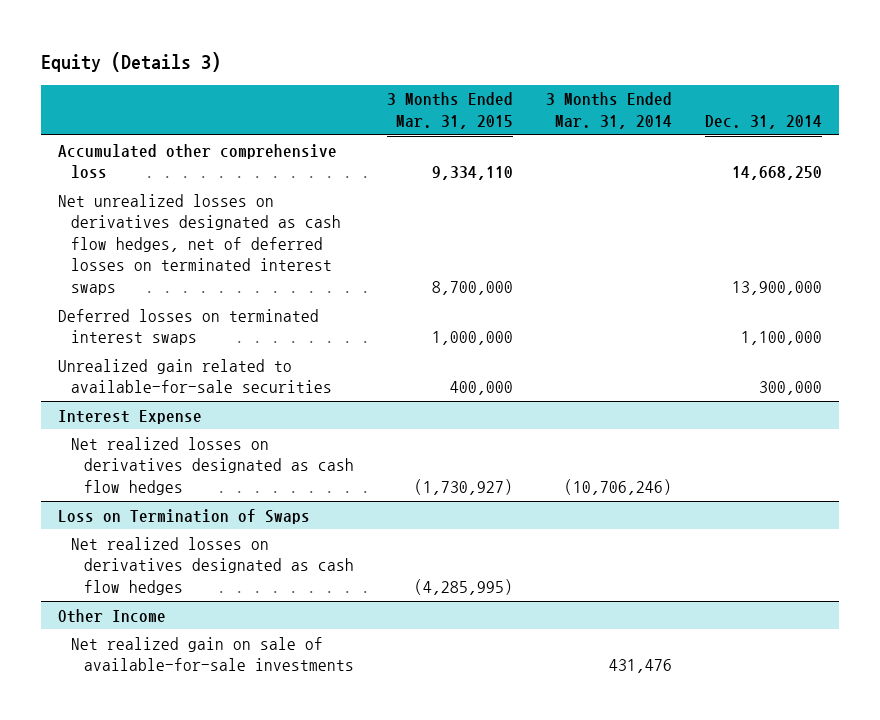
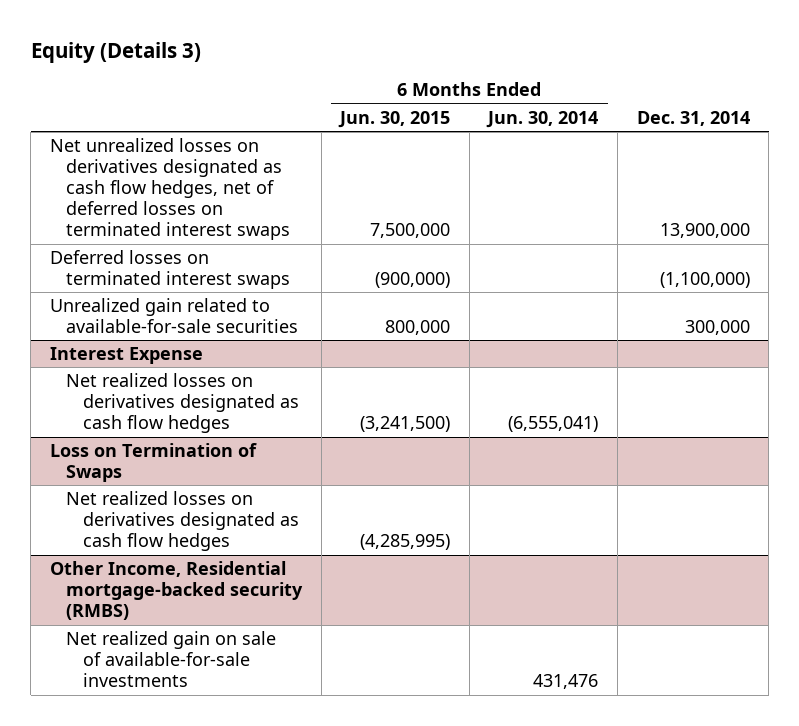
- | 3 Months Ended Mar. 31, 2015 | 3 Months Ended Mar. 31, 2014 | Dec. 31, 2014
+ | 6 Months Ended Jun. 30, 2015 | 6 Months Ended Jun. 30, 2014 | Dec. 31, 2014
- Accumulated other comprehensive loss | 9,334,110 | | 14,668,250
- Deferred losses on terminated interest swaps | 1,000,000 | | 1,100,000
+ Deferred losses on terminated interest swaps | (900,000) | | (1,100,000)
- Other Income
+ Other Income, Residential mortgage-backed security (RMBS)

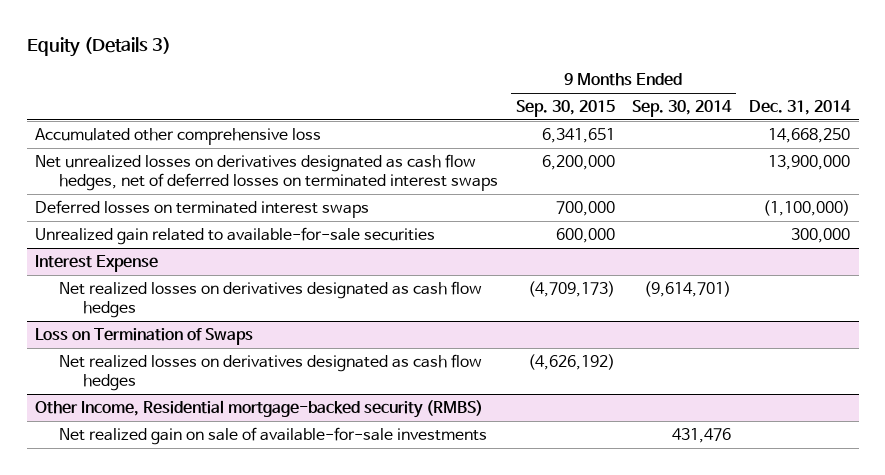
- | 6 Months Ended Jun. 30, 2015 | 6 Months Ended Jun. 30, 2014 | Dec. 31, 2014
+ | 9 Months Ended Sep. 30, 2015 | 9 Months Ended Sep. 30, 2014 | Dec. 31, 2014
+ Accumulated other comprehensive loss | 6,341,651 | | 14,668,250

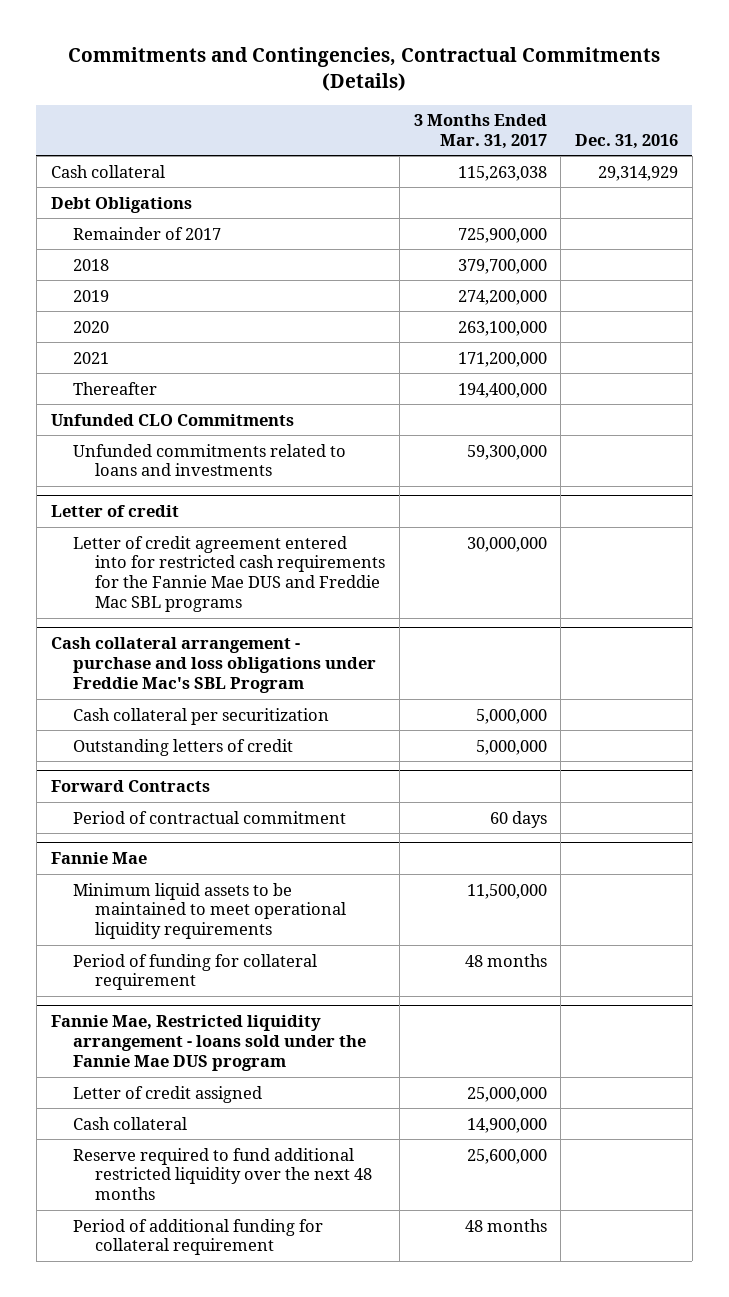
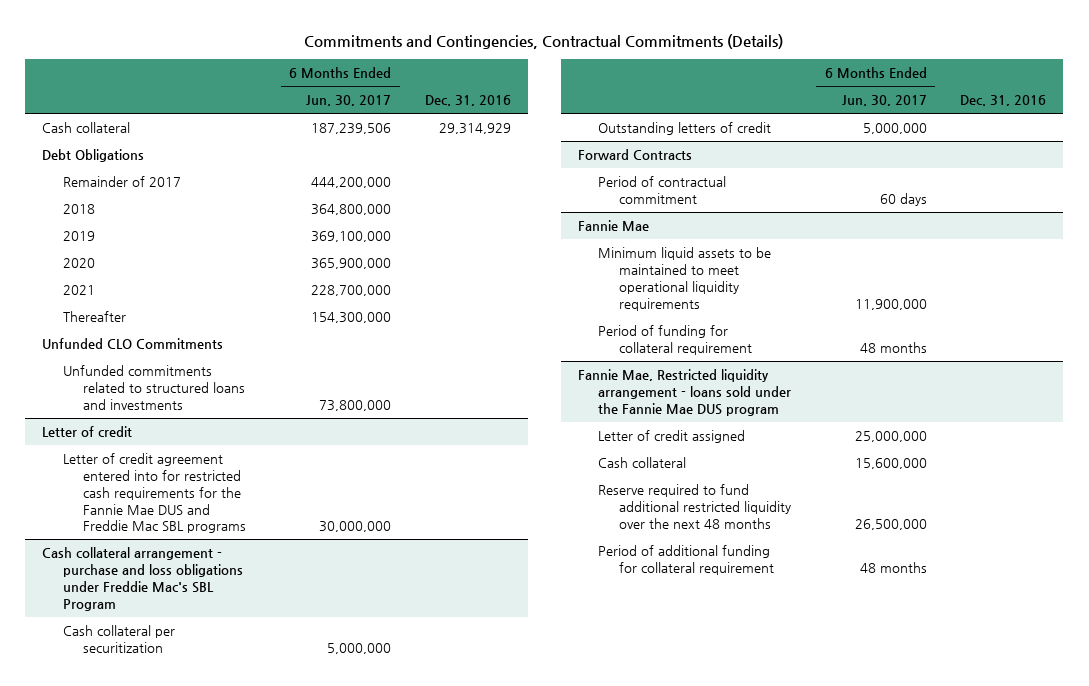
- | 3 Months Ended Mar. 31, 2017 | Dec. 31, 2016
+ | 6 Months Ended Jun. 30, 2017 | Dec. 31, 2016
- Unfunded commitments related to loans and investments | 59,300,000 |
+ Unfunded commitments related to structured loans and investments | 73,800,000 |

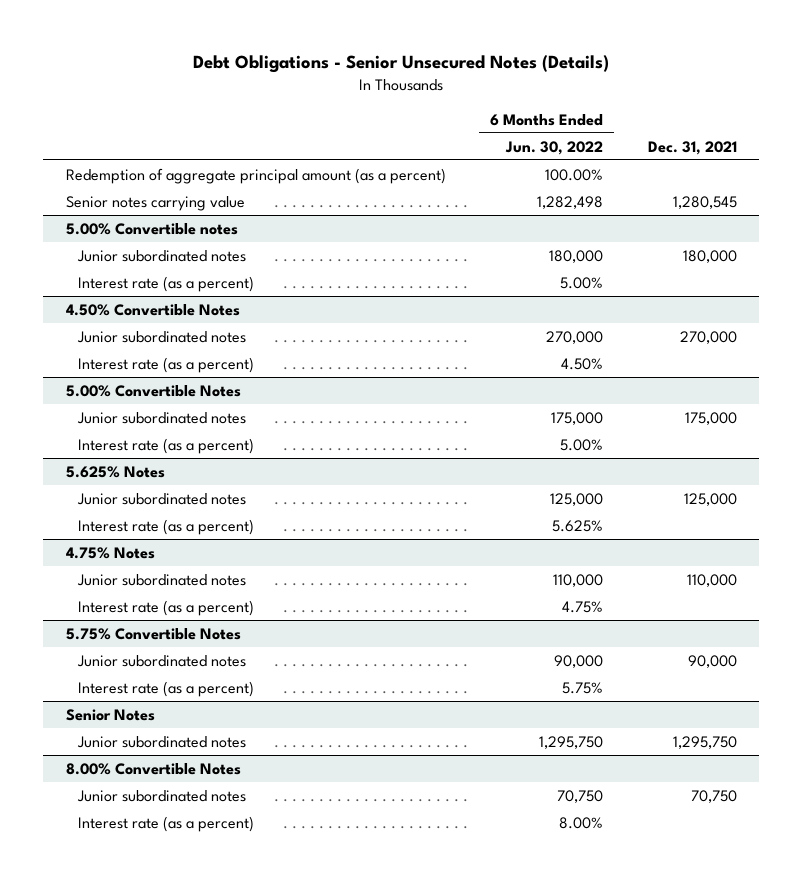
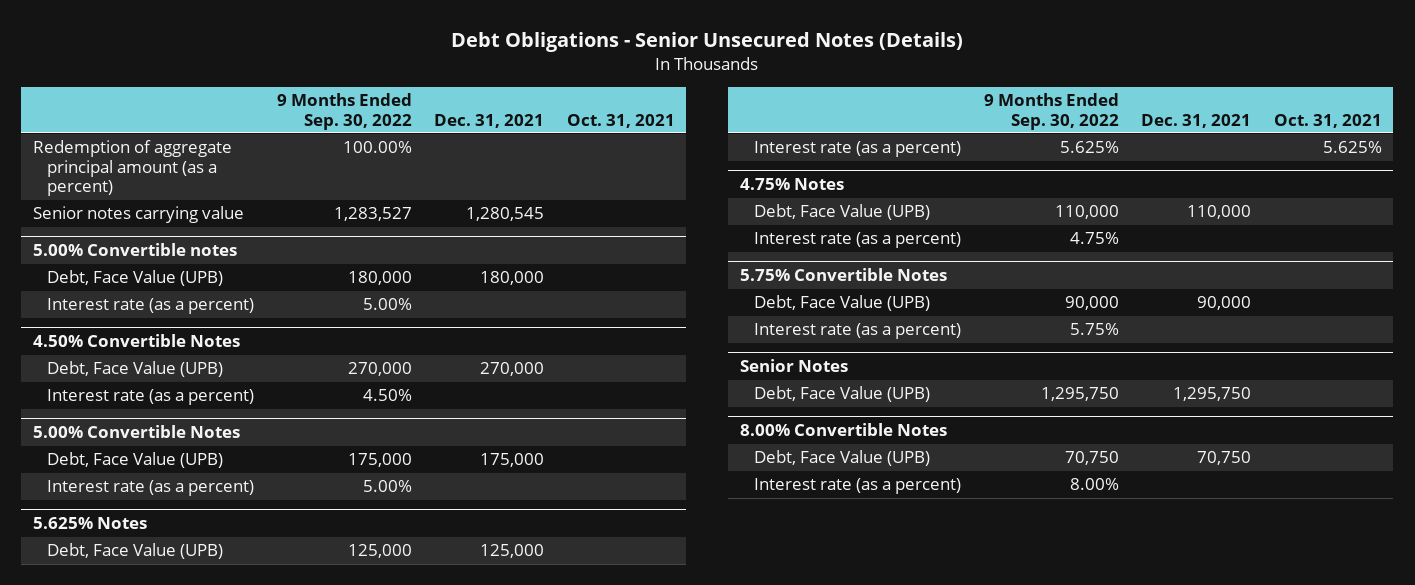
- | 6 Months Ended Jun. 30, 2022 | Dec. 31, 2021
+ | 9 Months Ended Sep. 30, 2022 | Dec. 31, 2021 | Oct. 31, 2021
@ 5.00% Convertible notes
- Junior subordinated notes | 180,000 | 180,000
+ Debt, Face Value (UPB) | 180,000 | 180,000 |
@ 4.50% Convertible Notes
- Junior subordinated notes | 270,000 | 270,000
+ Debt, Face Value (UPB) | 270,000 | 270,000 |
@ 5.00% Convertible Notes
- Junior subordinated notes | 175,000 | 175,000
+ Debt, Face Value (UPB) | 175,000 | 175,000 |
@ 5.625% Notes
- Junior subordinated notes | 125,000 | 125,000
+ Debt, Face Value (UPB) | 125,000 | 125,000 |
@ 4.75% Notes
- Junior subordinated notes | 110,000 | 110,000
+ Debt, Face Value (UPB) | 110,000 | 110,000 |
@ 5.75% Convertible Notes
- Junior subordinated notes | 90,000 | 90,000
+ Debt, Face Value (UPB) | 90,000 | 90,000 |
@ Senior Notes
- Junior subordinated notes | 1,295,750 | 1,295,750
+ Debt, Face Value (UPB) | 1,295,750 | 1,295,750 |
@ 8.00% Convertible Notes
- Junior subordinated notes | 70,750 | 70,750
+ Debt, Face Value (UPB) | 70,750 | 70,750 |

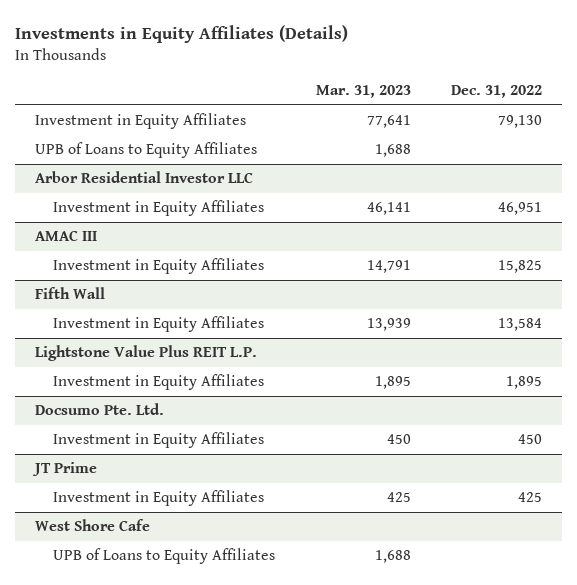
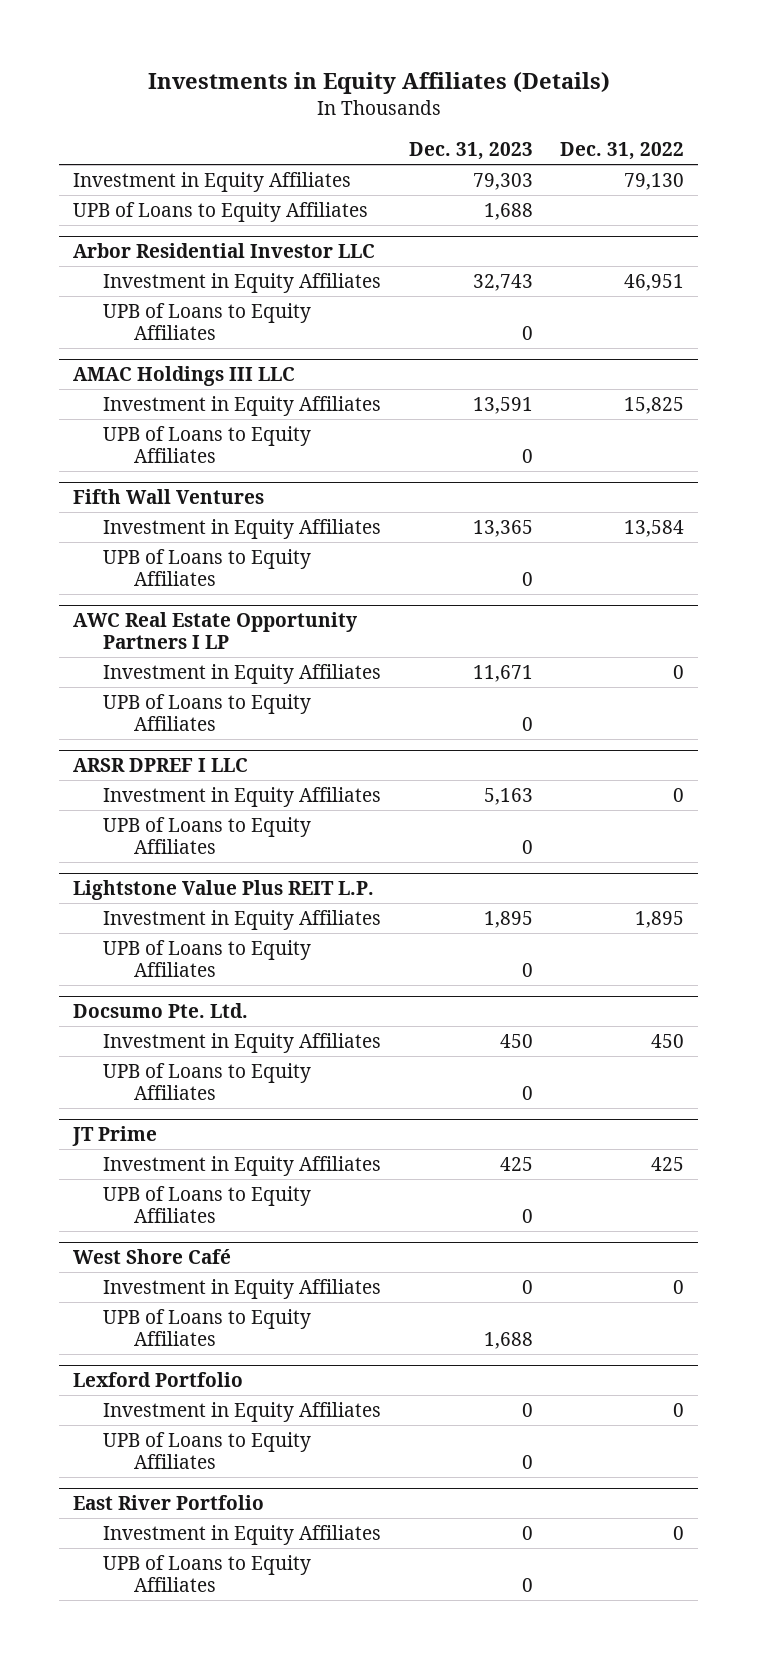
- | Mar. 31, 2023 | Dec. 31, 2022
+ | Dec. 31, 2023 | Dec. 31, 2022
- AMAC III
@ Arbor Residential Investor LLC
+ UPB of Loans to Equity Affiliates | 0 |
+ AMAC Holdings III LLC
- Fifth Wall
+ UPB of Loans to Equity Affiliates | 0 |
+ Fifth Wall Ventures
+ UPB of Loans to Equity Affiliates | 0 |
+ AWC Real Estate Opportunity Partners I LP
+ Investment in Equity Affiliates | 11,671 | 0
+ UPB of Loans to Equity Affiliates | 0 |
+ ARSR DPREF I LLC
+ Investment in Equity Affiliates | 5,163 | 0
+ UPB of Loans to Equity Affiliates | 0 |
@ Lightstone Value Plus REIT L.P.
+ UPB of Loans to Equity Affiliates | 0 |
@ Docsumo Pte. Ltd.
+ UPB of Loans to Equity Affiliates | 0 |
- West Shore Cafe
@ JT Prime
+ UPB of Loans to Equity Affiliates | 0 |
+ West Shore Café
+ Investment in Equity Affiliates | 0 | 0
+ Lexford Portfolio
+ Investment in Equity Affiliates | 0 | 0
+ UPB of Loans to Equity Affiliates | 0 |
+ East River Portfolio
+ Investment in Equity Affiliates | 0 | 0
+ UPB of Loans to Equity Affiliates | 0 |

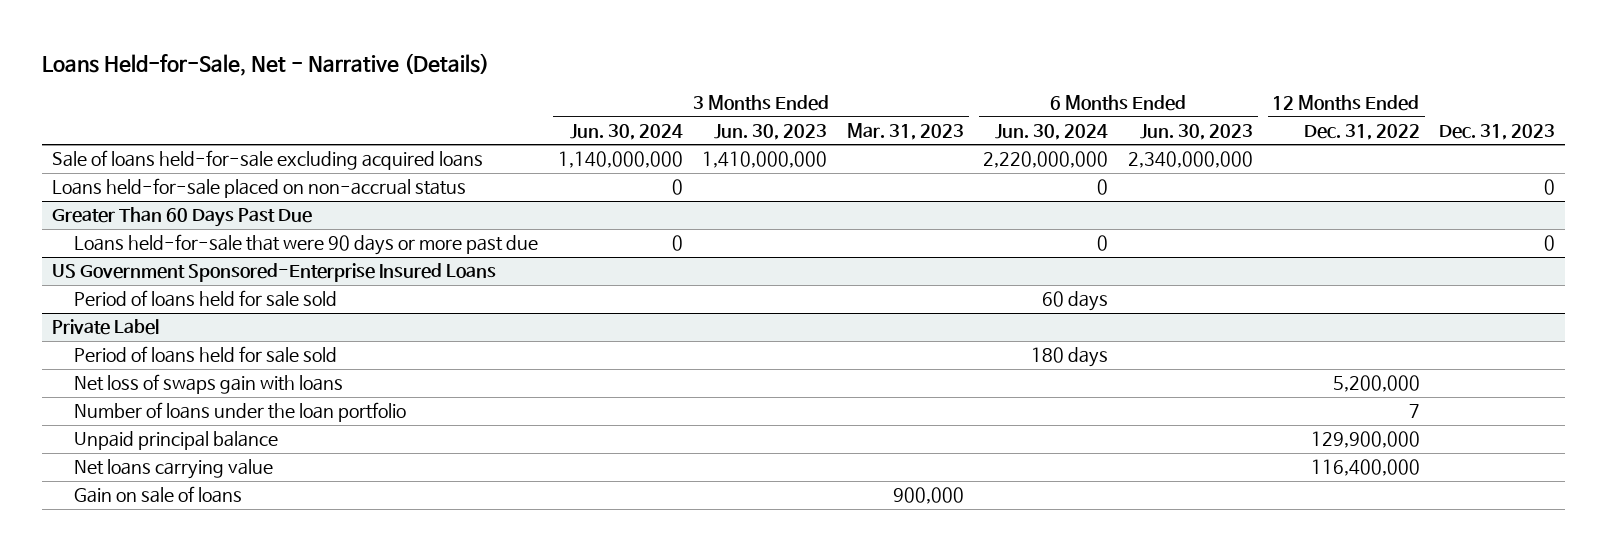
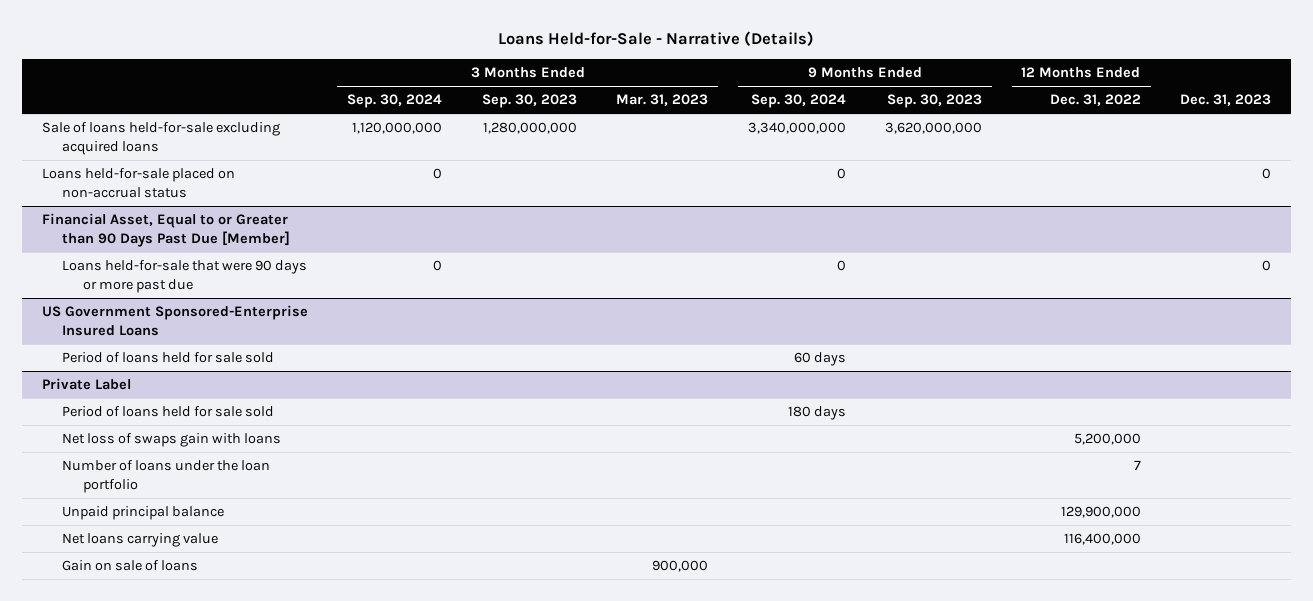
- Loans Held-for-Sale, Net - Narrative (Details)
+ Loans Held-for-Sale - Narrative (Details)
- | 3 Months Ended Jun. 30, 2024 | 3 Months Ended Jun. 30, 2023 | 3 Months Ended Mar. 31, 2023 | 6 Months Ended Jun. 30, 2024 | 6 Months Ended Jun. 30, 2023 | 12 Months Ended Dec. 31, 2022 | Dec. 31, 2023
+ | 3 Months Ended Sep. 30, 2024 | 3 Months Ended Sep. 30, 2023 | 3 Months Ended Mar. 31, 2023 | 9 Months Ended Sep. 30, 2024 | 9 Months Ended Sep. 30, 2023 | 12 Months Ended Dec. 31, 2022 | Dec. 31, 2023
- Greater Than 60 Days Past Due
+ Financial Asset, Equal to or Greater than 90 Days Past Due [Member]

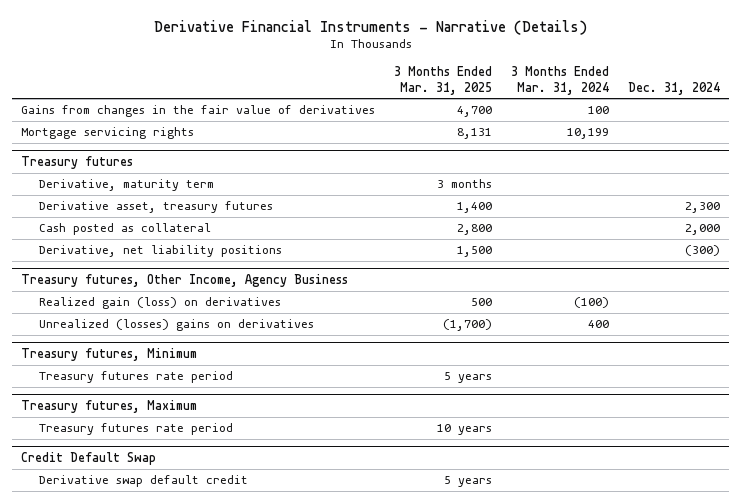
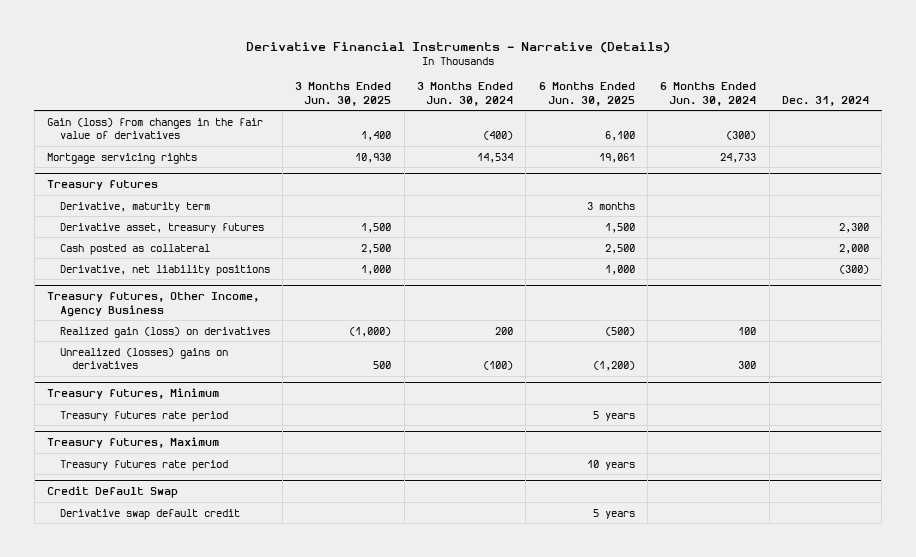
- | 3 Months Ended Mar. 31, 2025 | 3 Months Ended Mar. 31, 2024 | Dec. 31, 2024
+ | 3 Months Ended Jun. 30, 2025 | 3 Months Ended Jun. 30, 2024 | 6 Months Ended Jun. 30, 2025 | 6 Months Ended Jun. 30, 2024 | Dec. 31, 2024
- Gains from changes in the fair value of derivatives | 4,700 | 100 |
+ Gain (loss) from changes in the fair value of derivatives | 1,400 | (400) | 6,100 | (300) |

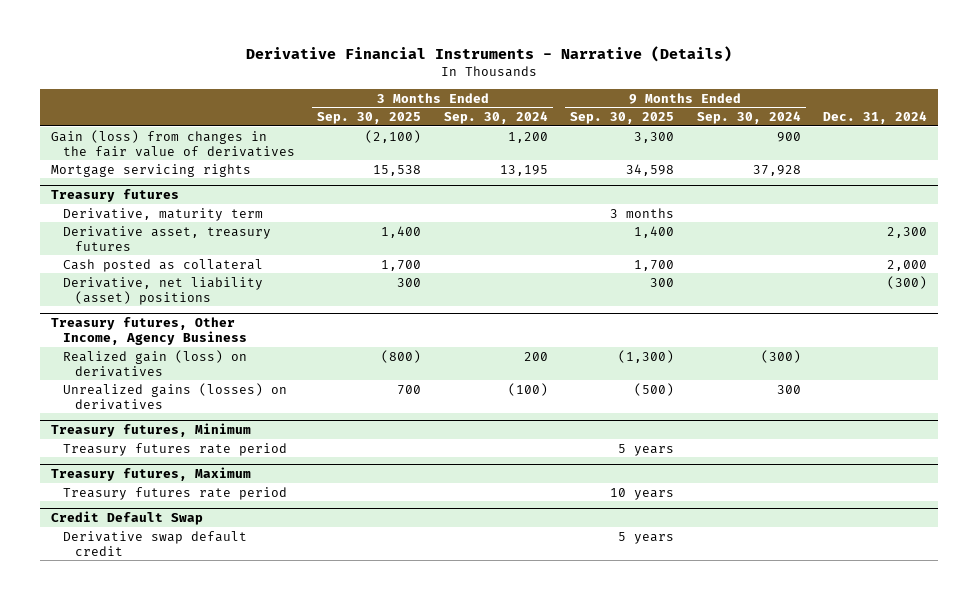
- | 3 Months Ended Jun. 30, 2025 | 3 Months Ended Jun. 30, 2024 | 6 Months Ended Jun. 30, 2025 | 6 Months Ended Jun. 30, 2024 | Dec. 31, 2024
+ | 3 Months Ended Sep. 30, 2025 | 3 Months Ended Sep. 30, 2024 | 9 Months Ended Sep. 30, 2025 | 9 Months Ended Sep. 30, 2024 | Dec. 31, 2024
@ Treasury futures
- Derivative, net liability positions | 1,000 | | 1,000 | | (300)
+ Derivative, net liability (asset) positions | 300 | | 300 | | (300)
@ Treasury futures, Other Income, Agency Business
- Unrealized (losses) gains on derivatives | 500 | (100) | (1,200) | 300 |
+ Unrealized gains (losses) on derivatives | 700 | (100) | (500) | 300 |

